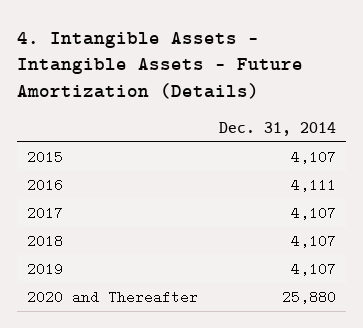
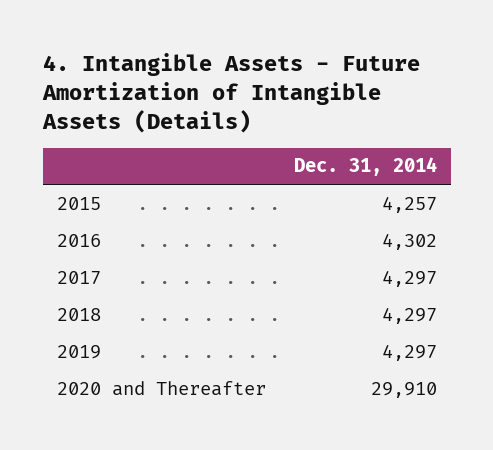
- 4. Intangible Assets - Intangible Assets - Future Amortization (Details)
+ 4. Intangible Assets - Future Amortization of Intangible Assets (Details)
- 2015 | 4,107
- 2016 | 4,111
- 2017 | 4,107
- 2018 | 4,107
- 2019 | 4,107
- 2020 and Thereafter | 25,880
+ 2015 | 4,257
+ 2016 | 4,302
+ 2017 | 4,297
+ 2018 | 4,297
+ 2019 | 4,297
+ 2020 and Thereafter | 29,910

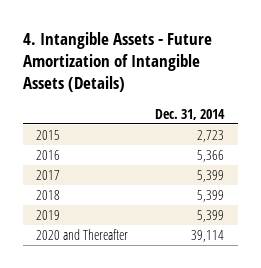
- 2015 | 4,257
- 2016 | 4,302
- 2017 | 4,297
- 2018 | 4,297
- 2019 | 4,297
- 2020 and Thereafter | 29,910
+ 2015 | 2,723
+ 2016 | 5,366
+ 2017 | 5,399
+ 2018 | 5,399
+ 2019 | 5,399
+ 2020 and Thereafter | 39,114

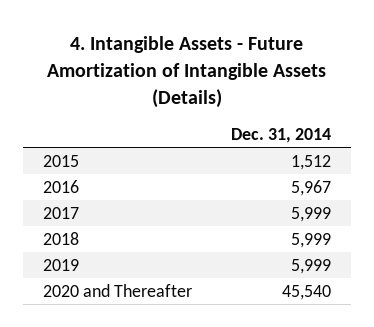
- 2015 | 2,723
- 2016 | 5,366
- 2017 | 5,399
- 2018 | 5,399
- 2019 | 5,399
- 2020 and Thereafter | 39,114
+ 2015 | 1,512
+ 2016 | 5,967
+ 2017 | 5,999
+ 2018 | 5,999
+ 2019 | 5,999
+ 2020 and Thereafter | 45,540

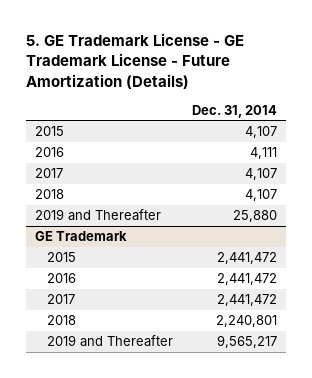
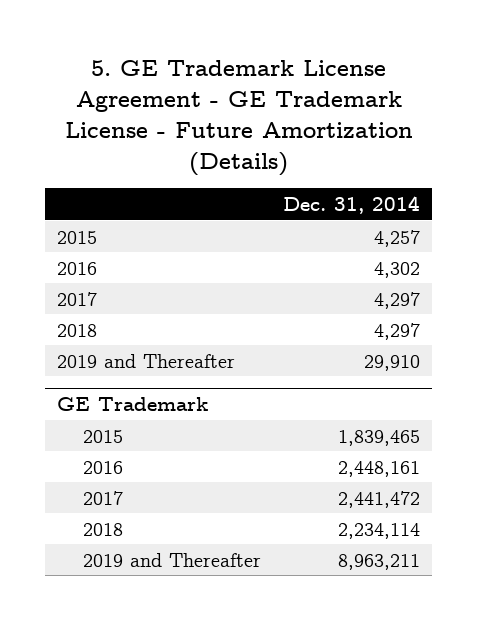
- 5. GE Trademark License - GE Trademark License - Future Amortization (Details)
+ 5. GE Trademark License Agreement - GE Trademark License - Future Amortization (Details)
- 2015 | 4,107
- 2016 | 4,111
- 2017 | 4,107
- 2018 | 4,107
- 2019 and Thereafter | 25,880
+ 2015 | 4,257
+ 2016 | 4,302
+ 2017 | 4,297
+ 2018 | 4,297
+ 2019 and Thereafter | 29,910
@ GE Trademark
- 2015 | 2,441,472
- 2016 | 2,441,472
+ 2015 | 1,839,465
+ 2016 | 2,448,161
- 2018 | 2,240,801
- 2019 and Thereafter | 9,565,217
+ 2018 | 2,234,114
+ 2019 and Thereafter | 8,963,211

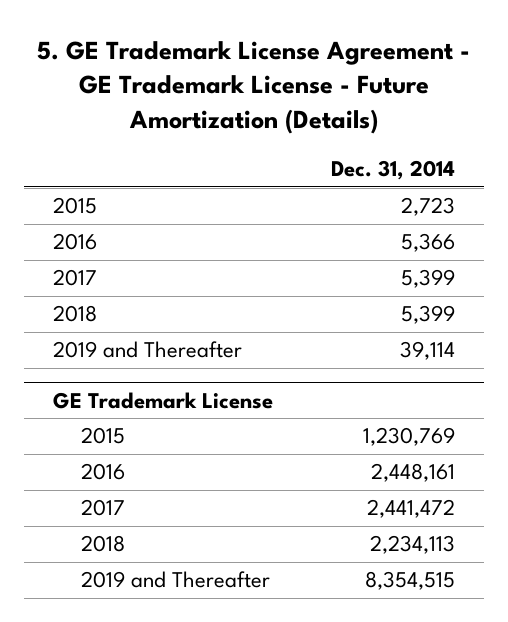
- 2015 | 4,257
- 2016 | 4,302
- 2017 | 4,297
- 2018 | 4,297
- 2019 and Thereafter | 29,910
- GE Trademark
- 2015 | 1,839,465
+ 2015 | 2,723
+ 2016 | 5,366
+ 2017 | 5,399
+ 2018 | 5,399
+ 2019 and Thereafter | 39,114
+ GE Trademark License
+ 2015 | 1,230,769
- 2018 | 2,234,114
- 2019 and Thereafter | 8,963,211
+ 2018 | 2,234,113
+ 2019 and Thereafter | 8,354,515

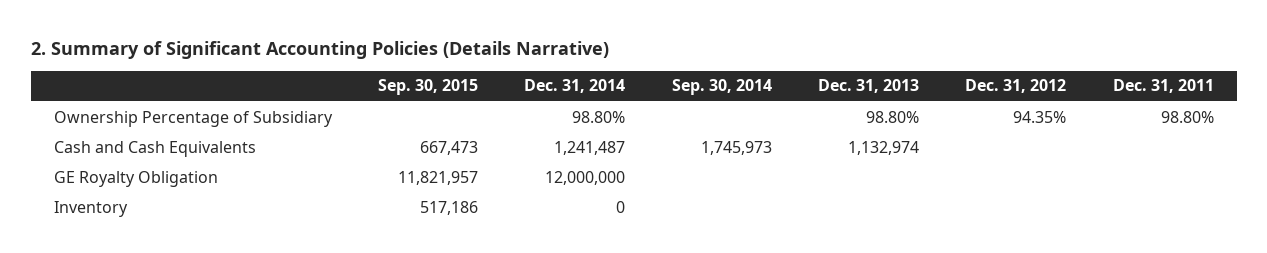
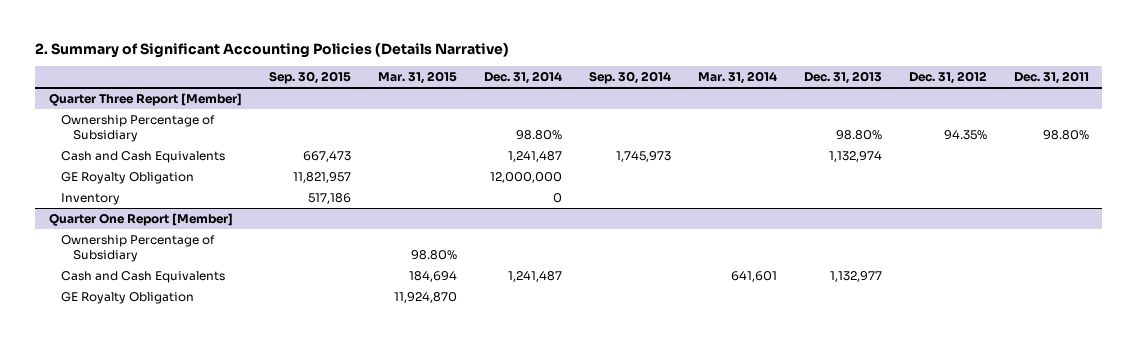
- | Sep. 30, 2015 | Dec. 31, 2014 | Sep. 30, 2014 | Dec. 31, 2013 | Dec. 31, 2012 | Dec. 31, 2011
+ | Sep. 30, 2015 | Mar. 31, 2015 | Dec. 31, 2014 | Sep. 30, 2014 | Mar. 31, 2014 | Dec. 31, 2013 | Dec. 31, 2012 | Dec. 31, 2011
+ Quarter Three Report [Member]
+ Quarter One Report [Member]
+ Ownership Percentage of Subsidiary | | 98.80% | | | | | |
+ Cash and Cash Equivalents | | 184,694 | 1,241,487 | | 641,601 | 1,132,977 | |
+ GE Royalty Obligation | | 11,924,870 | | | | | |

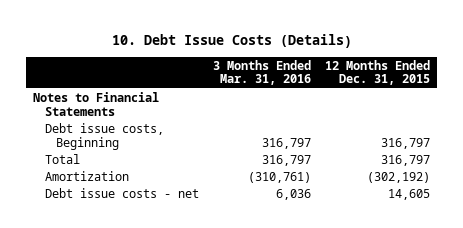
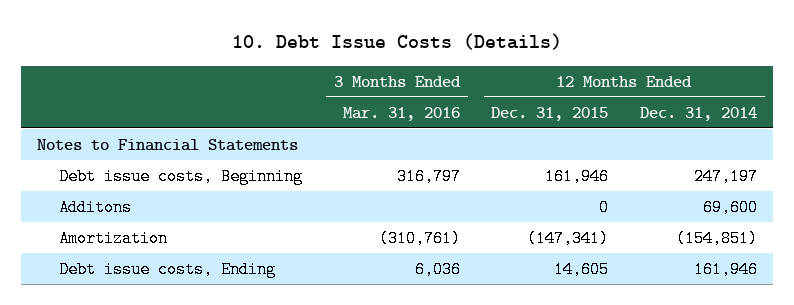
- | 3 Months Ended Mar. 31, 2016 | 12 Months Ended Dec. 31, 2015
+ | 3 Months Ended Mar. 31, 2016 | 12 Months Ended Dec. 31, 2015 | 12 Months Ended Dec. 31, 2014
- Debt issue costs, Beginning | 316,797 | 316,797
- Total | 316,797 | 316,797
- Amortization | (310,761) | (302,192)
- Debt issue costs - net | 6,036 | 14,605
+ Debt issue costs, Beginning | 316,797 | 161,946 | 247,197
+ Additons | | 0 | 69,600
+ Amortization | (310,761) | (147,341) | (154,851)
+ Debt issue costs, Ending | 6,036 | 14,605 | 161,946

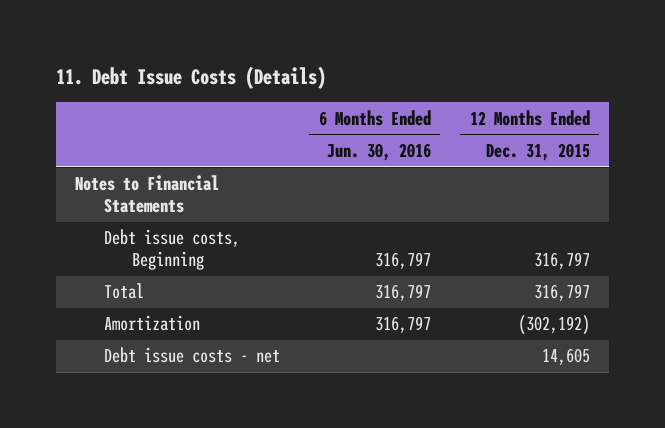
- 10. Debt Issue Costs (Details)
+ 11. Debt Issue Costs (Details)
- | 3 Months Ended Mar. 31, 2016 | 12 Months Ended Dec. 31, 2015 | 12 Months Ended Dec. 31, 2014
+ | 6 Months Ended Jun. 30, 2016 | 12 Months Ended Dec. 31, 2015
- Debt issue costs, Beginning | 316,797 | 161,946 | 247,197
- Additons | | 0 | 69,600
- Amortization | (310,761) | (147,341) | (154,851)
- Debt issue costs, Ending | 6,036 | 14,605 | 161,946
+ Debt issue costs, Beginning | 316,797 | 316,797
+ Total | 316,797 | 316,797
+ Amortization | 316,797 | (302,192)
+ Debt issue costs - net | | 14,605

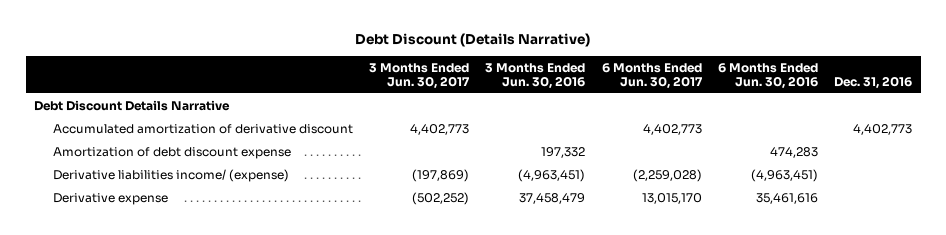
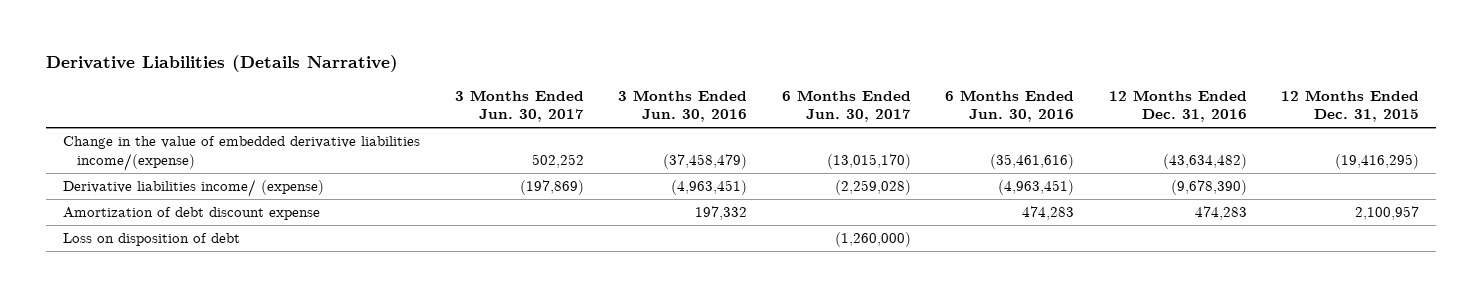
- Debt Discount (Details Narrative)
+ Derivative Liabilities (Details Narrative)
- | 3 Months Ended Jun. 30, 2017 | 3 Months Ended Jun. 30, 2016 | 6 Months Ended Jun. 30, 2017 | 6 Months Ended Jun. 30, 2016 | Dec. 31, 2016
+ | 3 Months Ended Jun. 30, 2017 | 3 Months Ended Jun. 30, 2016 | 6 Months Ended Jun. 30, 2017 | 6 Months Ended Jun. 30, 2016 | 12 Months Ended Dec. 31, 2016 | 12 Months Ended Dec. 31, 2015
- Debt Discount Details Narrative
- Accumulated amortization of derivative discount | 4,402,773 | | 4,402,773 | | 4,402,773
+ Change in the value of embedded derivative liabilities income/(expense) | 502,252 | (37,458,479) | (13,015,170) | (35,461,616) | (43,634,482) | (19,416,295)
- Derivative expense | (502,252) | 37,458,479 | 13,015,170 | 35,461,616 |
moved down: Amortization of debt discount expense | | 197,332 | | 474,283 | 474,283 | 2,100,957
+ Loss on disposition of debt | | | (1,260,000) | | |

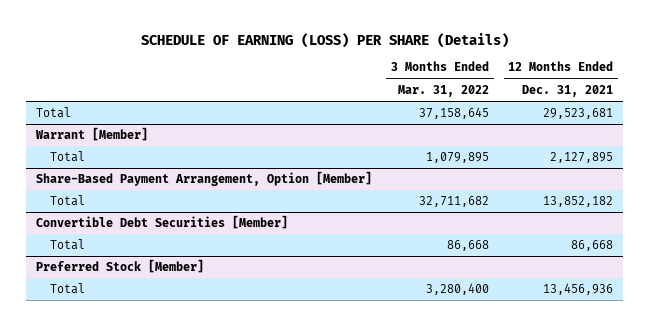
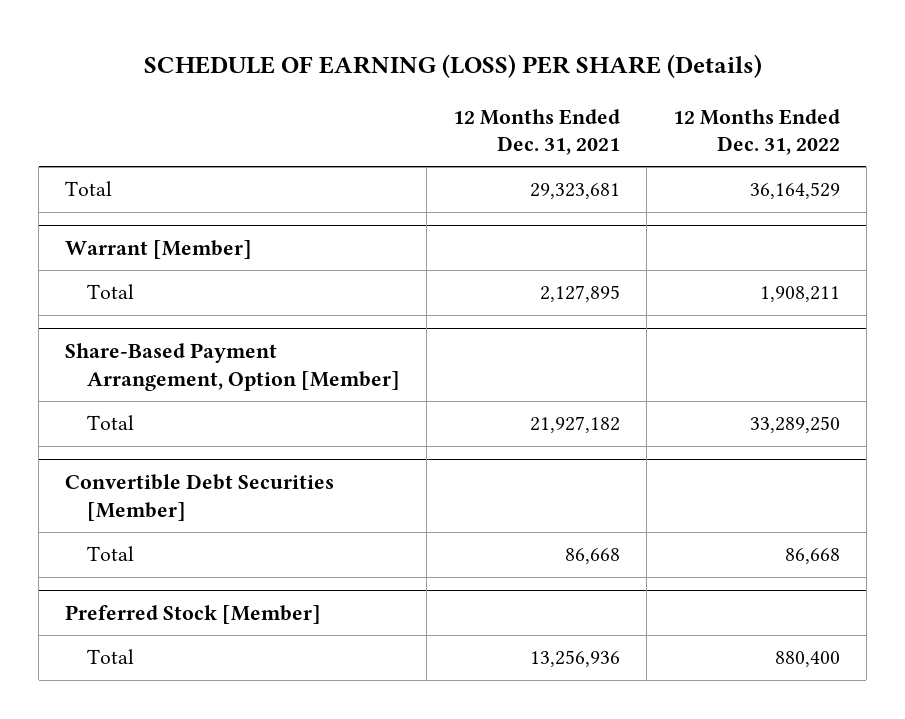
- | 3 Months Ended Mar. 31, 2022 | 12 Months Ended Dec. 31, 2021
+ | 12 Months Ended Dec. 31, 2021 | 12 Months Ended Dec. 31, 2022
- Total | 37,158,645 | 29,523,681
+ Total | 29,323,681 | 36,164,529
@ Share-Based Payment Arrangement, Option [Member]
- Total | 32,711,682 | 13,852,182
+ Total | 21,927,182 | 33,289,250
@ Preferred Stock [Member]
- Total | 3,280,400 | 13,456,936
+ Total | 13,256,936 | 880,400

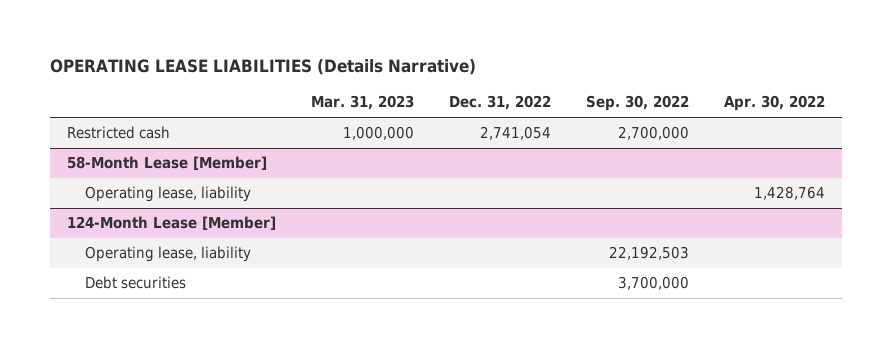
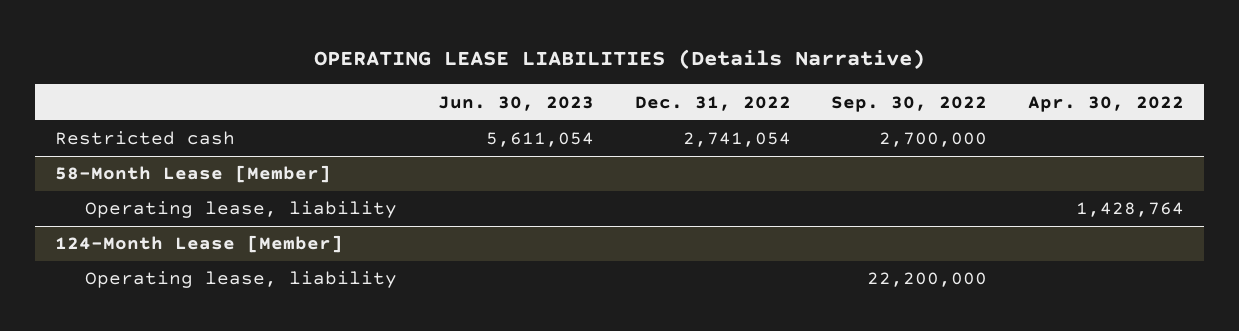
- | Mar. 31, 2023 | Dec. 31, 2022 | Sep. 30, 2022 | Apr. 30, 2022
+ | Jun. 30, 2023 | Dec. 31, 2022 | Sep. 30, 2022 | Apr. 30, 2022
@ 124-Month Lease [Member]
- Operating lease, liability | | | 22,192,503 |
- Debt securities | | | 3,700,000 |
+ Operating lease, liability | | | 22,200,000 |

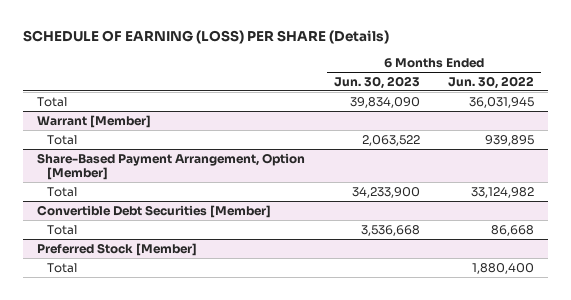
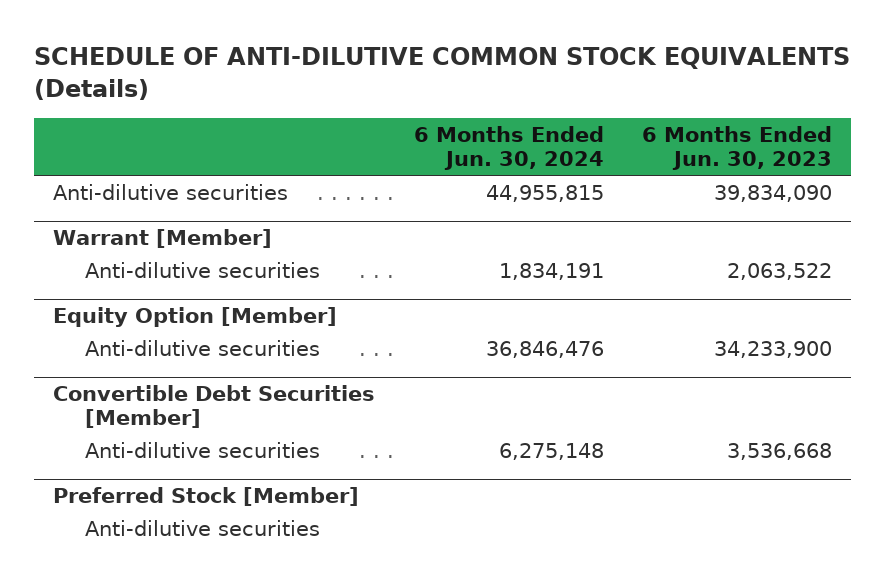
- SCHEDULE OF EARNING (LOSS) PER SHARE (Details)
+ SCHEDULE OF ANTI-DILUTIVE COMMON STOCK EQUIVALENTS (Details)
- | 6 Months Ended Jun. 30, 2023 | 6 Months Ended Jun. 30, 2022
+ | 6 Months Ended Jun. 30, 2024 | 6 Months Ended Jun. 30, 2023
- Total | 39,834,090 | 36,031,945
+ Anti-dilutive securities | 44,955,815 | 39,834,090
@ Warrant [Member]
- Total | 2,063,522 | 939,895
- Share-Based Payment Arrangement, Option [Member]
- Total | 34,233,900 | 33,124,982
@ Warrant [Member]
+ Anti-dilutive securities | 1,834,191 | 2,063,522
+ Equity Option [Member]
+ Anti-dilutive securities | 36,846,476 | 34,233,900
@ Convertible Debt Securities [Member]
- Total | 3,536,668 | 86,668
+ Anti-dilutive securities | 6,275,148 | 3,536,668
@ Preferred Stock [Member]
- Total | | 1,880,400
+ Anti-dilutive securities

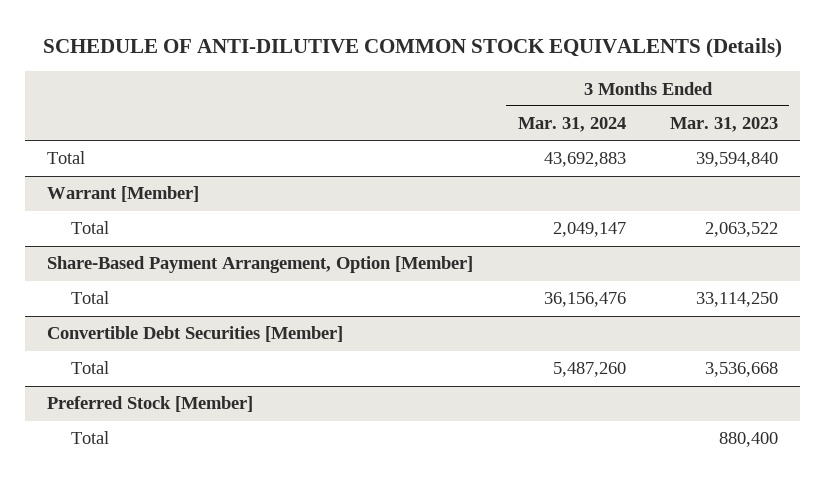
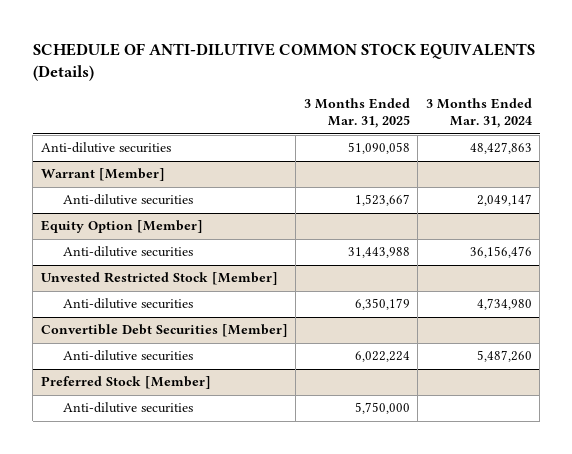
- | 3 Months Ended Mar. 31, 2024 | 3 Months Ended Mar. 31, 2023
+ | 3 Months Ended Mar. 31, 2025 | 3 Months Ended Mar. 31, 2024
- Total | 43,692,883 | 39,594,840
+ Anti-dilutive securities | 51,090,058 | 48,427,863
@ Warrant [Member]
- Total | 2,049,147 | 2,063,522
- Share-Based Payment Arrangement, Option [Member]
- Total | 36,156,476 | 33,114,250
@ Warrant [Member]
+ Anti-dilutive securities | 1,523,667 | 2,049,147
+ Equity Option [Member]
+ Anti-dilutive securities | 31,443,988 | 36,156,476
+ Unvested Restricted Stock [Member]
+ Anti-dilutive securities | 6,350,179 | 4,734,980
@ Convertible Debt Securities [Member]
- Total | 5,487,260 | 3,536,668
+ Anti-dilutive securities | 6,022,224 | 5,487,260
@ Preferred Stock [Member]
- Total | | 880,400
+ Anti-dilutive securities | 5,750,000 |

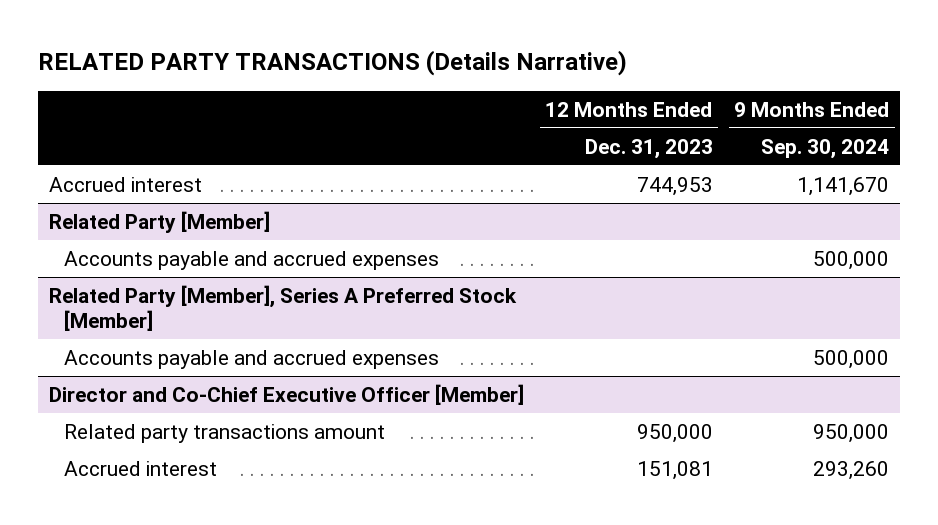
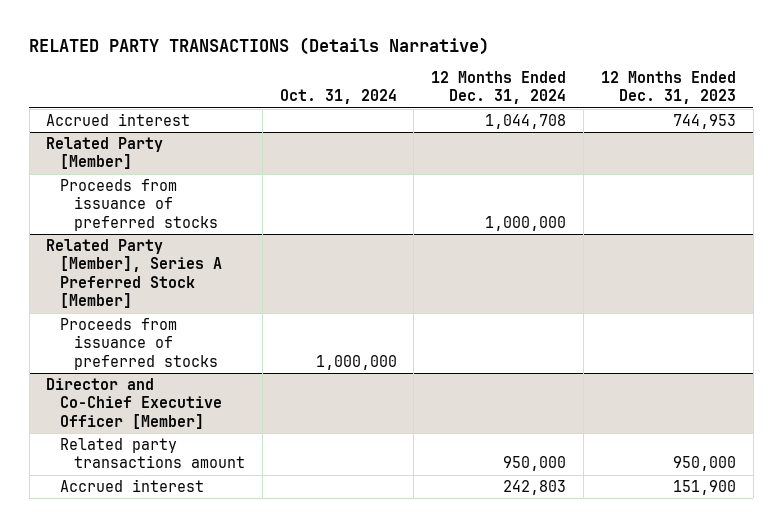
- | 12 Months Ended Dec. 31, 2023 | 9 Months Ended Sep. 30, 2024
+ | Oct. 31, 2024 | 12 Months Ended Dec. 31, 2024 | 12 Months Ended Dec. 31, 2023
@ Related Party [Member]
- Accounts payable and accrued expenses | | 500,000
+ Proceeds from issuance of preferred stocks | | 1,000,000 |
@ Related Party [Member], Series A Preferred Stock [Member]
- Accounts payable and accrued expenses | | 500,000
+ Proceeds from issuance of preferred stocks | 1,000,000 | |
@ Director and Co-Chief Executive Officer [Member]
- Accrued interest | 151,081 | 293,260
+ Accrued interest | | 242,803 | 151,900

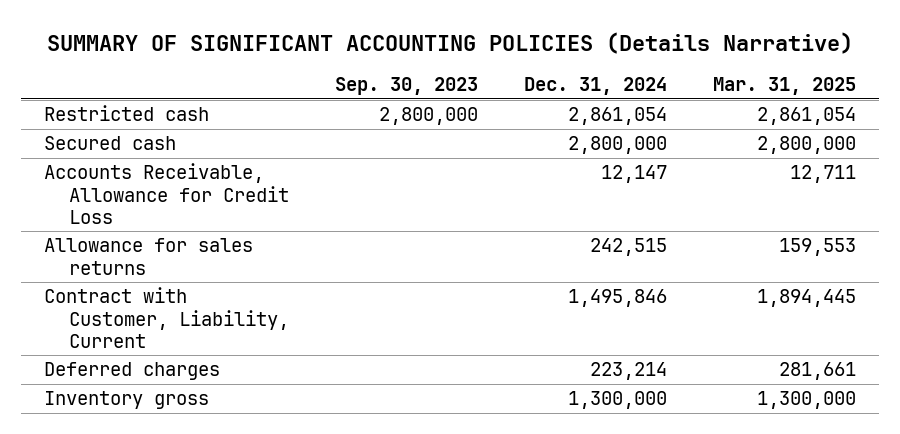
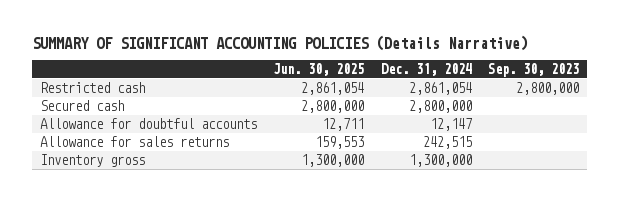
- | Sep. 30, 2023 | Dec. 31, 2024 | Mar. 31, 2025
+ | Jun. 30, 2025 | Dec. 31, 2024 | Sep. 30, 2023
- Accounts Receivable, Allowance for Credit Loss | | 12,147 | 12,711
+ Allowance for doubtful accounts | 12,711 | 12,147 |
- Contract with Customer, Liability, Current | | 1,495,846 | 1,894,445
- Deferred charges | | 223,214 | 281,661

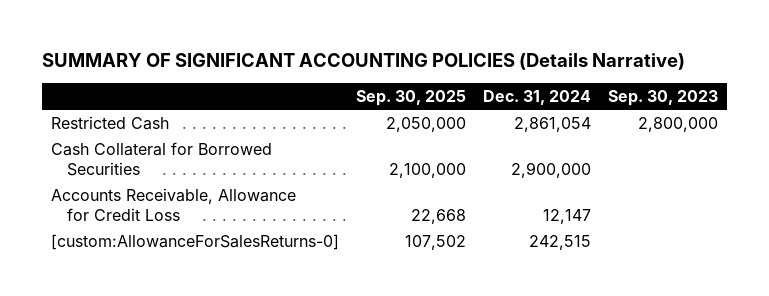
- | Jun. 30, 2025 | Dec. 31, 2024 | Sep. 30, 2023
+ | Sep. 30, 2025 | Dec. 31, 2024 | Sep. 30, 2023
- Restricted cash | 2,861,054 | 2,861,054 | 2,800,000
- Secured cash | 2,800,000 | 2,800,000 |
- Allowance for doubtful accounts | 12,711 | 12,147 |
- Allowance for sales returns | 159,553 | 242,515 |
- Inventory gross | 1,300,000 | 1,300,000 |
+ Restricted Cash | 2,050,000 | 2,861,054 | 2,800,000
+ Cash Collateral for Borrowed Securities | 2,100,000 | 2,900,000 |
+ Accounts Receivable, Allowance for Credit Loss | 22,668 | 12,147 |
+ [custom:AllowanceForSalesReturns-0] | 107,502 | 242,515 |

